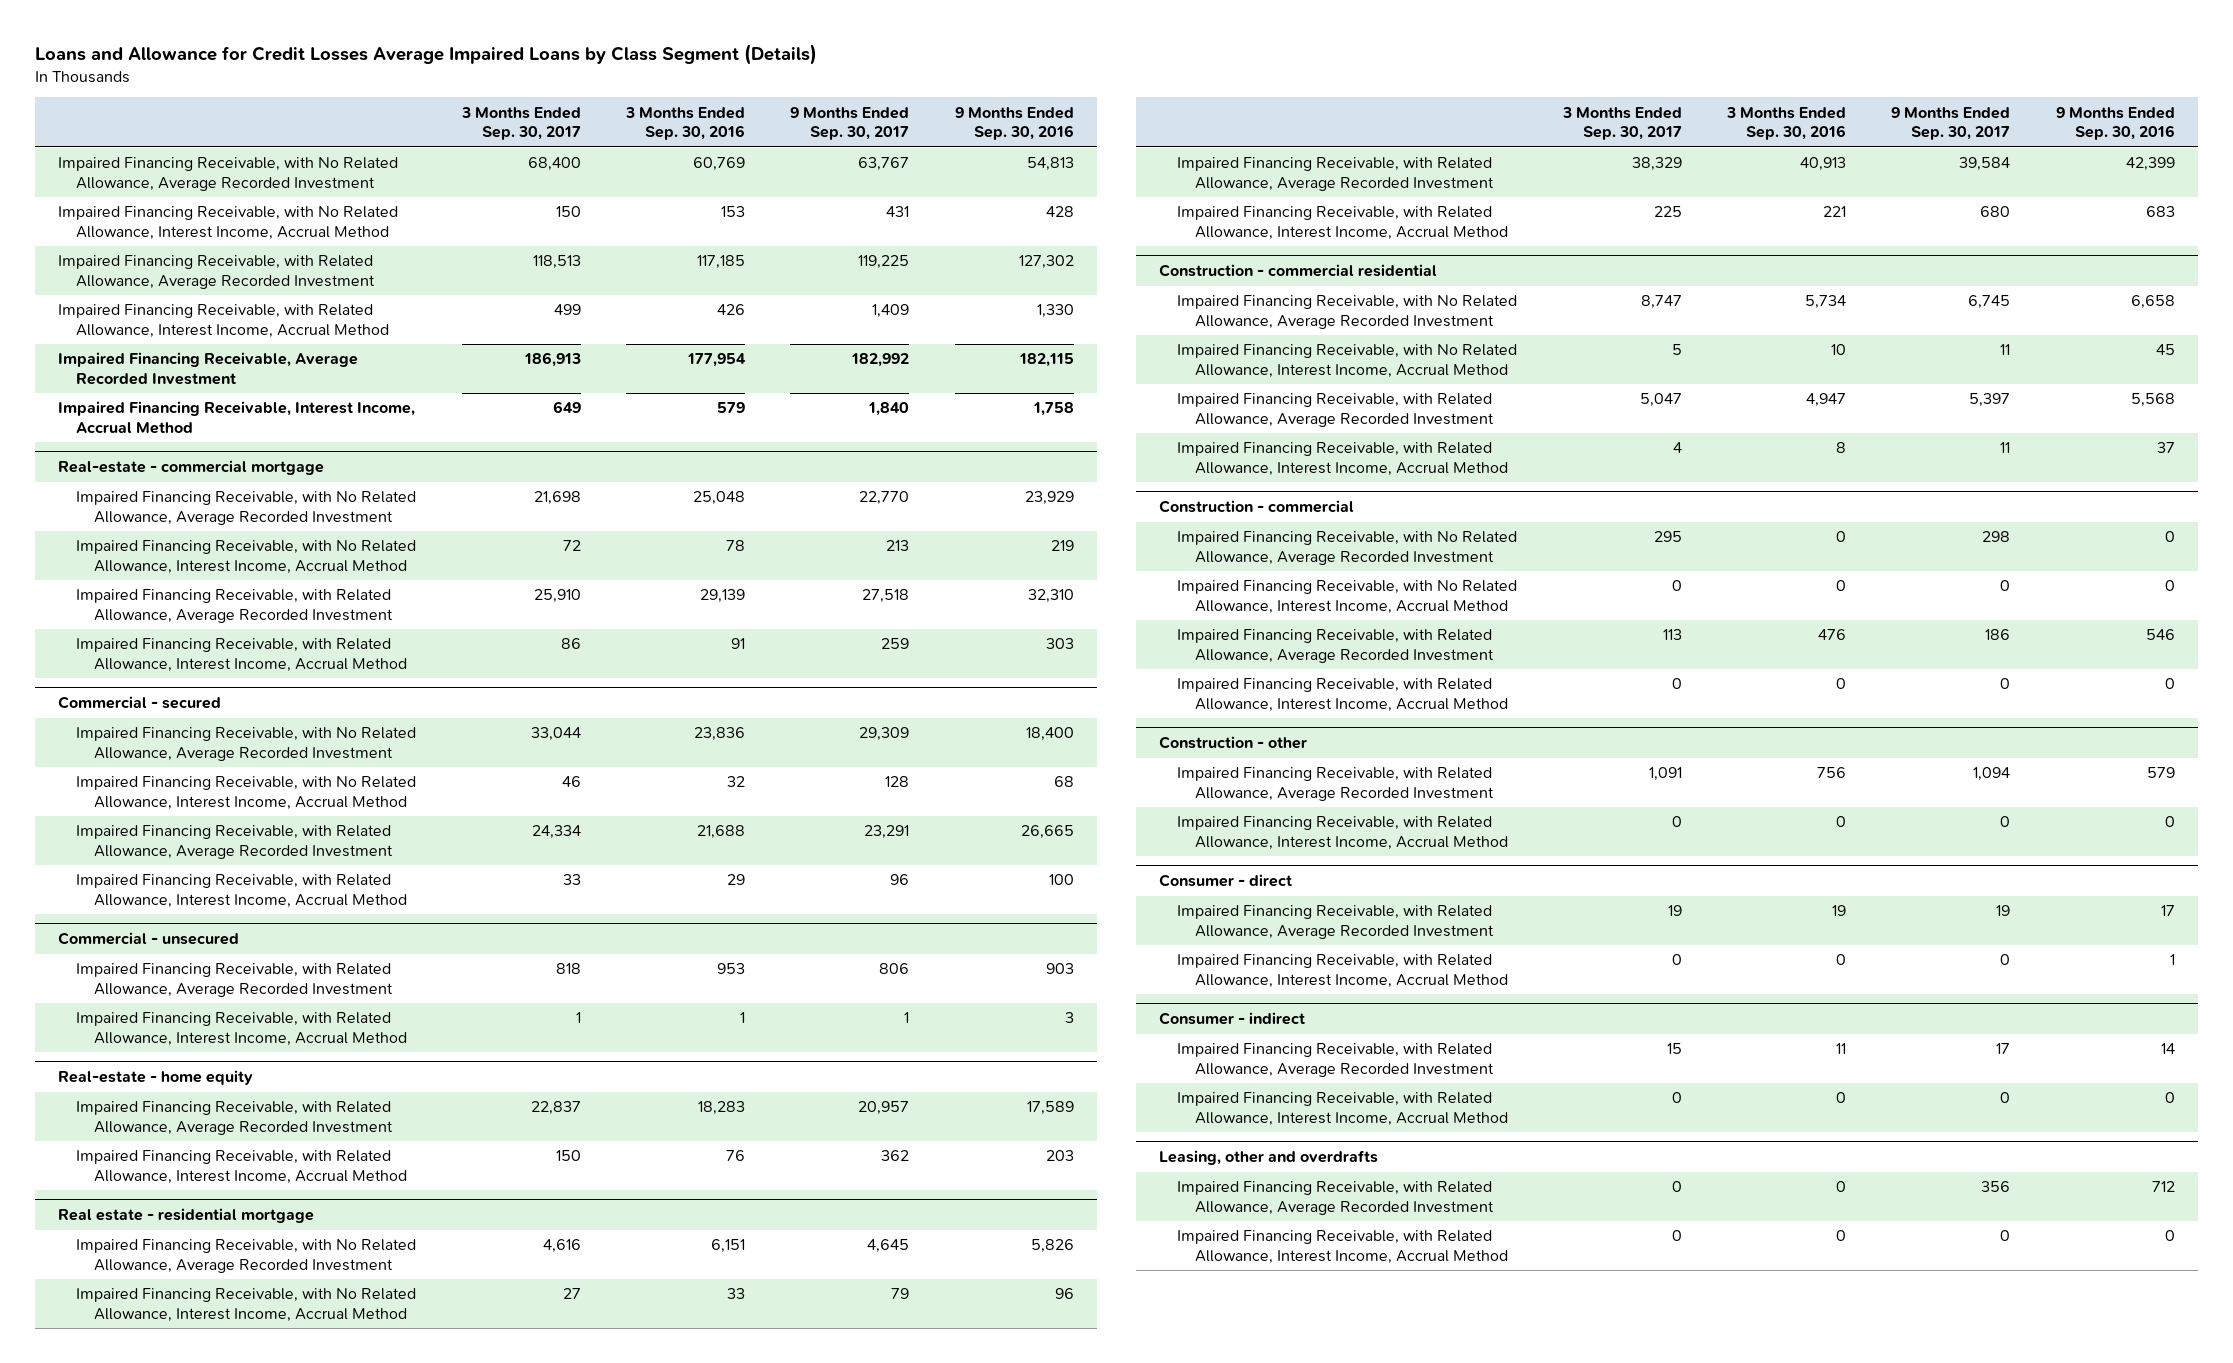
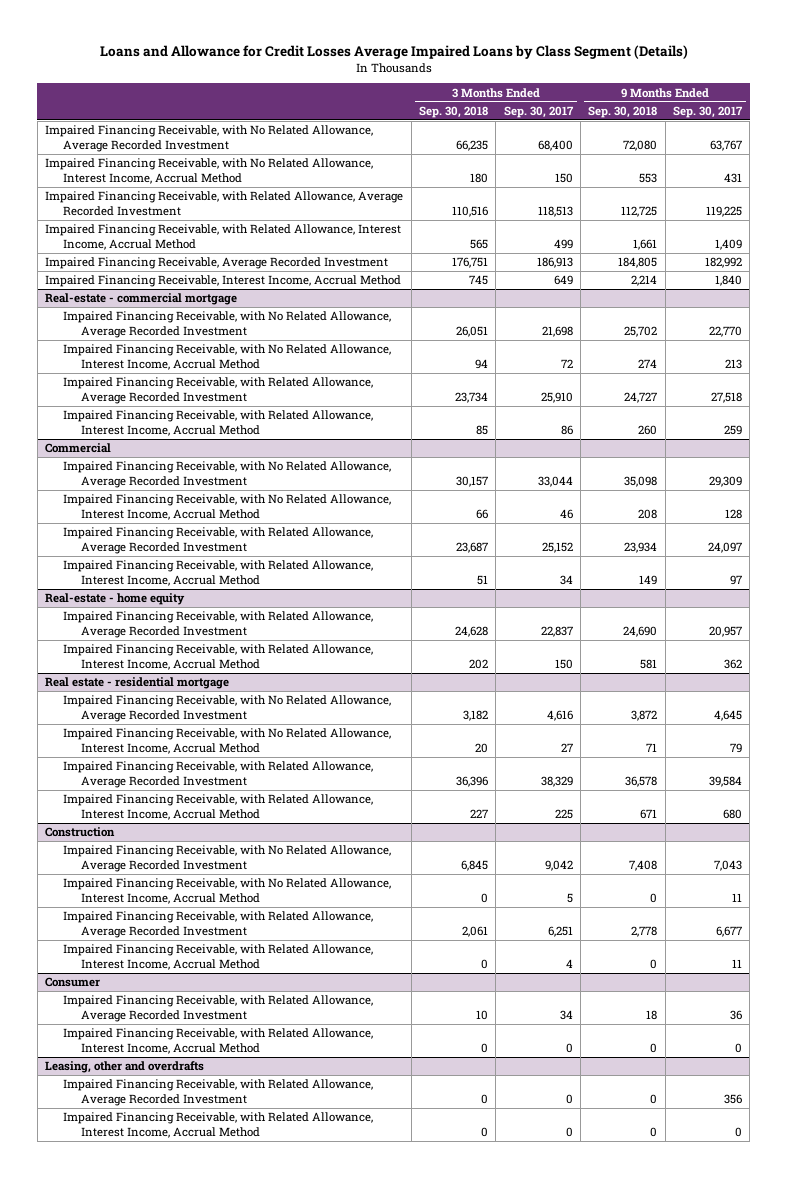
- | 3 Months Ended Sep. 30, 2017 | 3 Months Ended Sep. 30, 2016 | 9 Months Ended Sep. 30, 2017 | 9 Months Ended Sep. 30, 2016
+ | 3 Months Ended Sep. 30, 2018 | 3 Months Ended Sep. 30, 2017 | 9 Months Ended Sep. 30, 2018 | 9 Months Ended Sep. 30, 2017
- Commercial - secured
+ Commercial
- Impaired Financing Receivable, with Related Allowance, Average Recorded Investment | 24,334 | 21,688 | 23,291 | 26,665
- Impaired Financing Receivable, with Related Allowance, Interest Income, Accrual Method | 33 | 29 | 96 | 100
- Commercial - unsecured
- Impaired Financing Receivable, with Related Allowance, Average Recorded Investment | 818 | 953 | 806 | 903
- Impaired Financing Receivable, with Related Allowance, Interest Income, Accrual Method | 1 | 1 | 1 | 3
+ Impaired Financing Receivable, with Related Allowance, Average Recorded Investment | 23,687 | 25,152 | 23,934 | 24,097
+ Impaired Financing Receivable, with Related Allowance, Interest Income, Accrual Method | 51 | 34 | 149 | 97
- Construction - commercial residential
- Impaired Financing Receivable, with No Related Allowance, Average Recorded Investment | 8,747 | 5,734 | 6,745 | 6,658
+ Construction
+ Impaired Financing Receivable, with No Related Allowance, Average Recorded Investment | 6,845 | 9,042 | 7,408 | 7,043
- Impaired Financing Receivable, with Related Allowance, Average Recorded Investment | 5,047 | 4,947 | 5,397 | 5,568
+ Impaired Financing Receivable, with Related Allowance, Average Recorded Investment | 2,061 | 6,251 | 2,778 | 6,677
- Construction - commercial
- Impaired Financing Receivable, with No Related Allowance, Average Recorded Investment | 295 | 0 | 298 | 0
- Impaired Financing Receivable, with No Related Allowance, Interest Income, Accrual Method | 0 | 0 | 0 | 0
- Impaired Financing Receivable, with Related Allowance, Average Recorded Investment | 113 | 476 | 186 | 546
- Impaired Financing Receivable, with Related Allowance, Interest Income, Accrual Method | 0 | 0 | 0 | 0
- Construction - other
- Impaired Financing Receivable, with Related Allowance, Average Recorded Investment | 1,091 | 756 | 1,094 | 579
- Impaired Financing Receivable, with Related Allowance, Interest Income, Accrual Method | 0 | 0 | 0 | 0
- Consumer - direct
- Impaired Financing Receivable, with Related Allowance, Average Recorded Investment | 19 | 19 | 19 | 17
- Impaired Financing Receivable, with Related Allowance, Interest Income, Accrual Method | 0 | 0 | 0 | 1
- Consumer - indirect
- Impaired Financing Receivable, with Related Allowance, Average Recorded Investment | 15 | 11 | 17 | 14
+ Consumer
+ Impaired Financing Receivable, with Related Allowance, Average Recorded Investment | 10 | 34 | 18 | 36

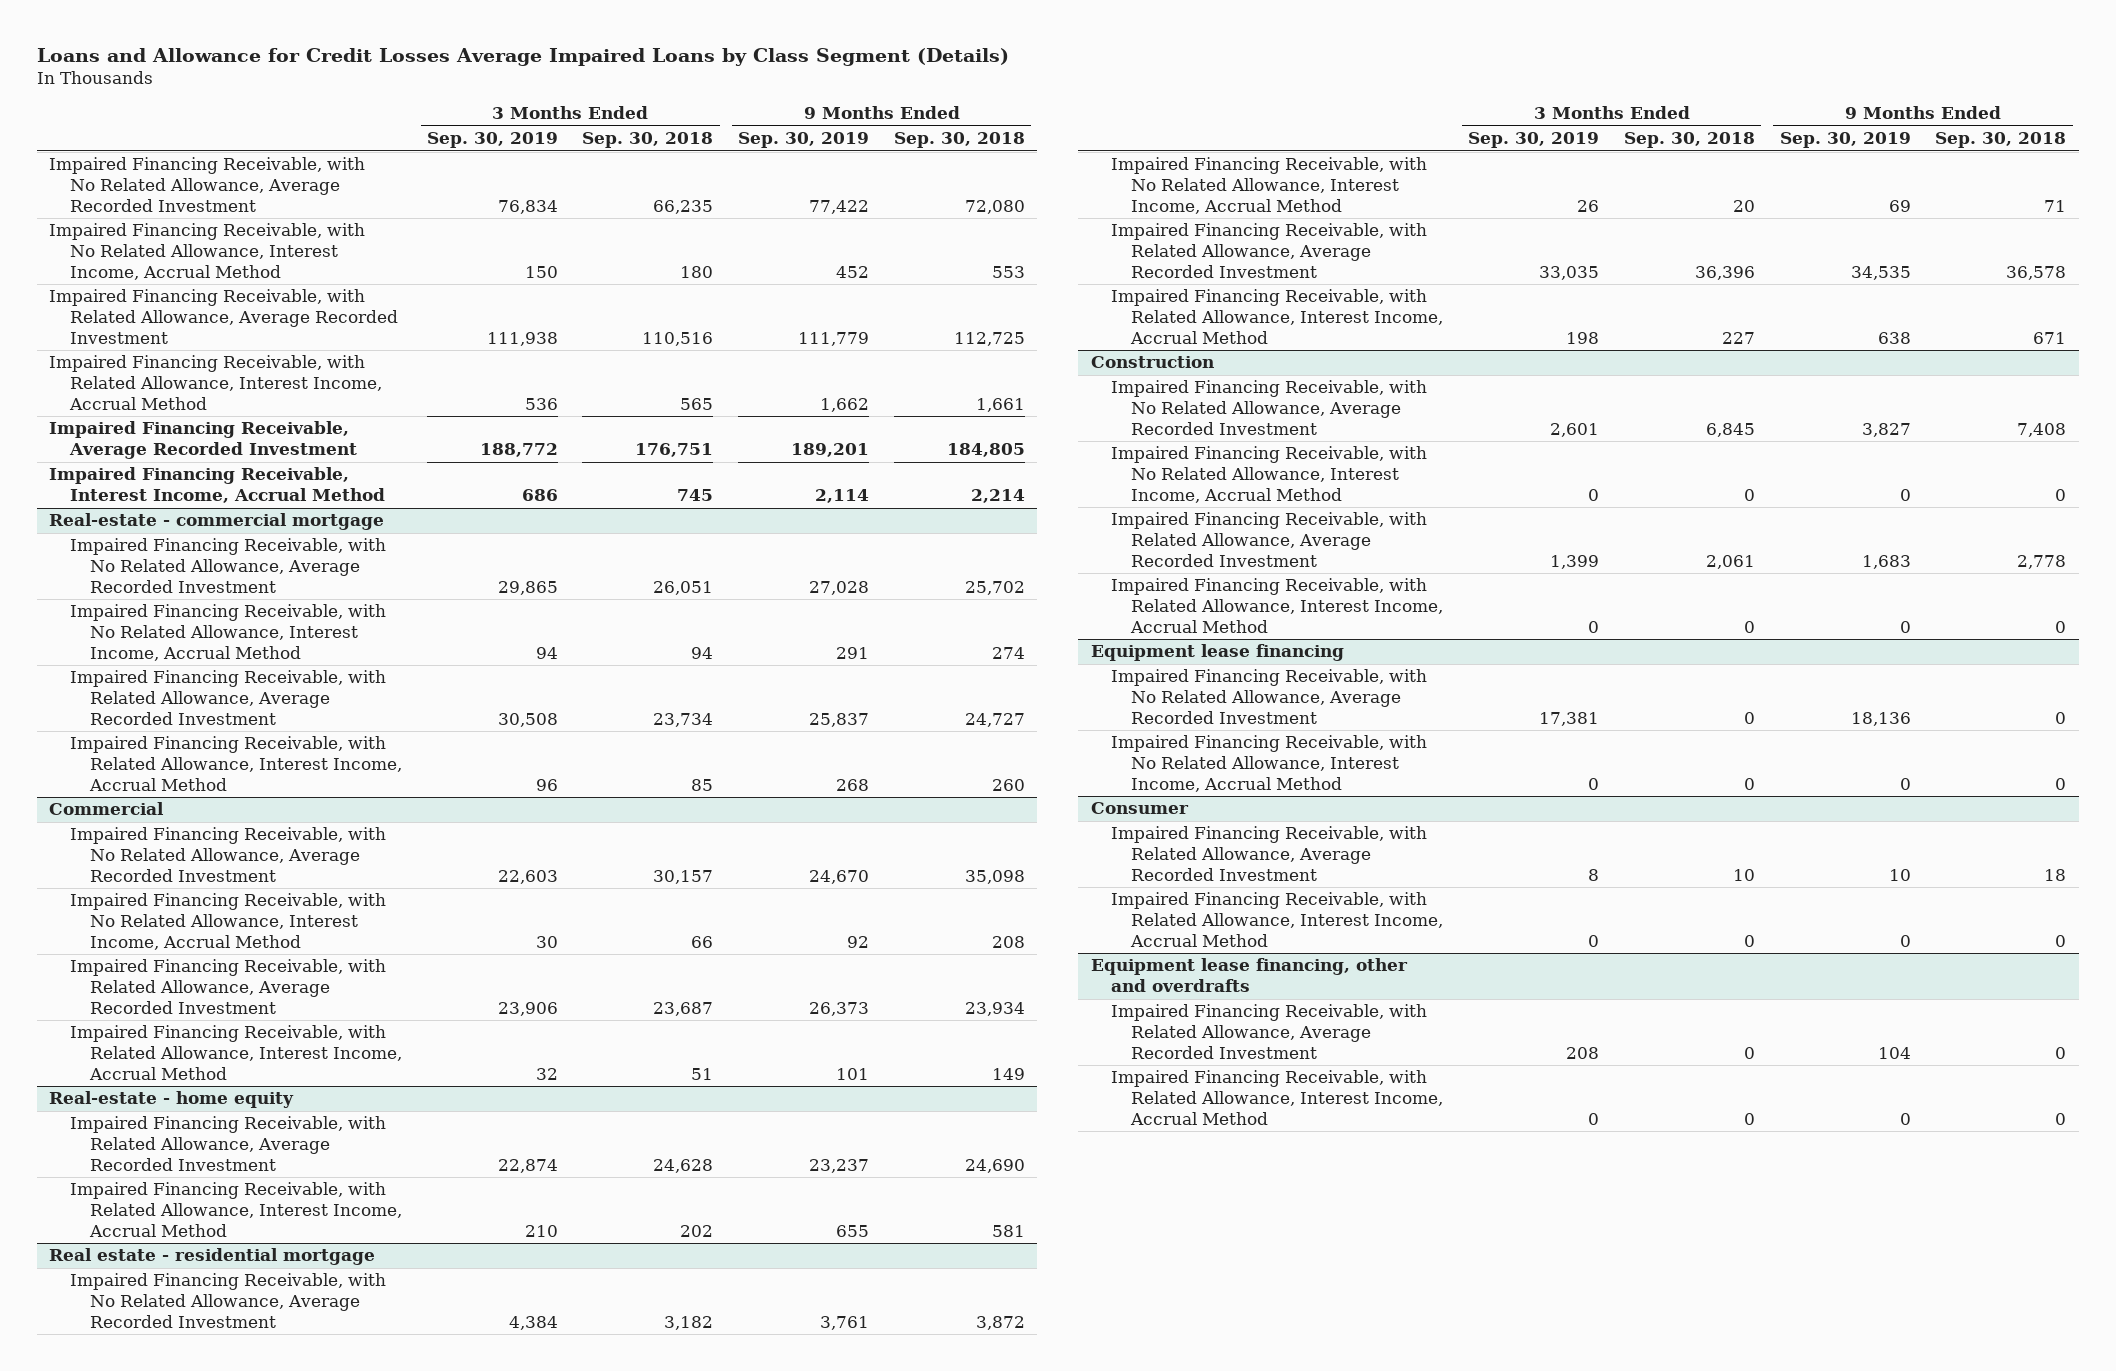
- | 3 Months Ended Sep. 30, 2018 | 3 Months Ended Sep. 30, 2017 | 9 Months Ended Sep. 30, 2018 | 9 Months Ended Sep. 30, 2017
+ | 3 Months Ended Sep. 30, 2019 | 3 Months Ended Sep. 30, 2018 | 9 Months Ended Sep. 30, 2019 | 9 Months Ended Sep. 30, 2018
+ Equipment lease financing
+ Impaired Financing Receivable, with No Related Allowance, Average Recorded Investment | 17,381 | 0 | 18,136 | 0
+ Impaired Financing Receivable, with No Related Allowance, Interest Income, Accrual Method | 0 | 0 | 0 | 0
- Leasing, other and overdrafts
+ Equipment lease financing, other and overdrafts

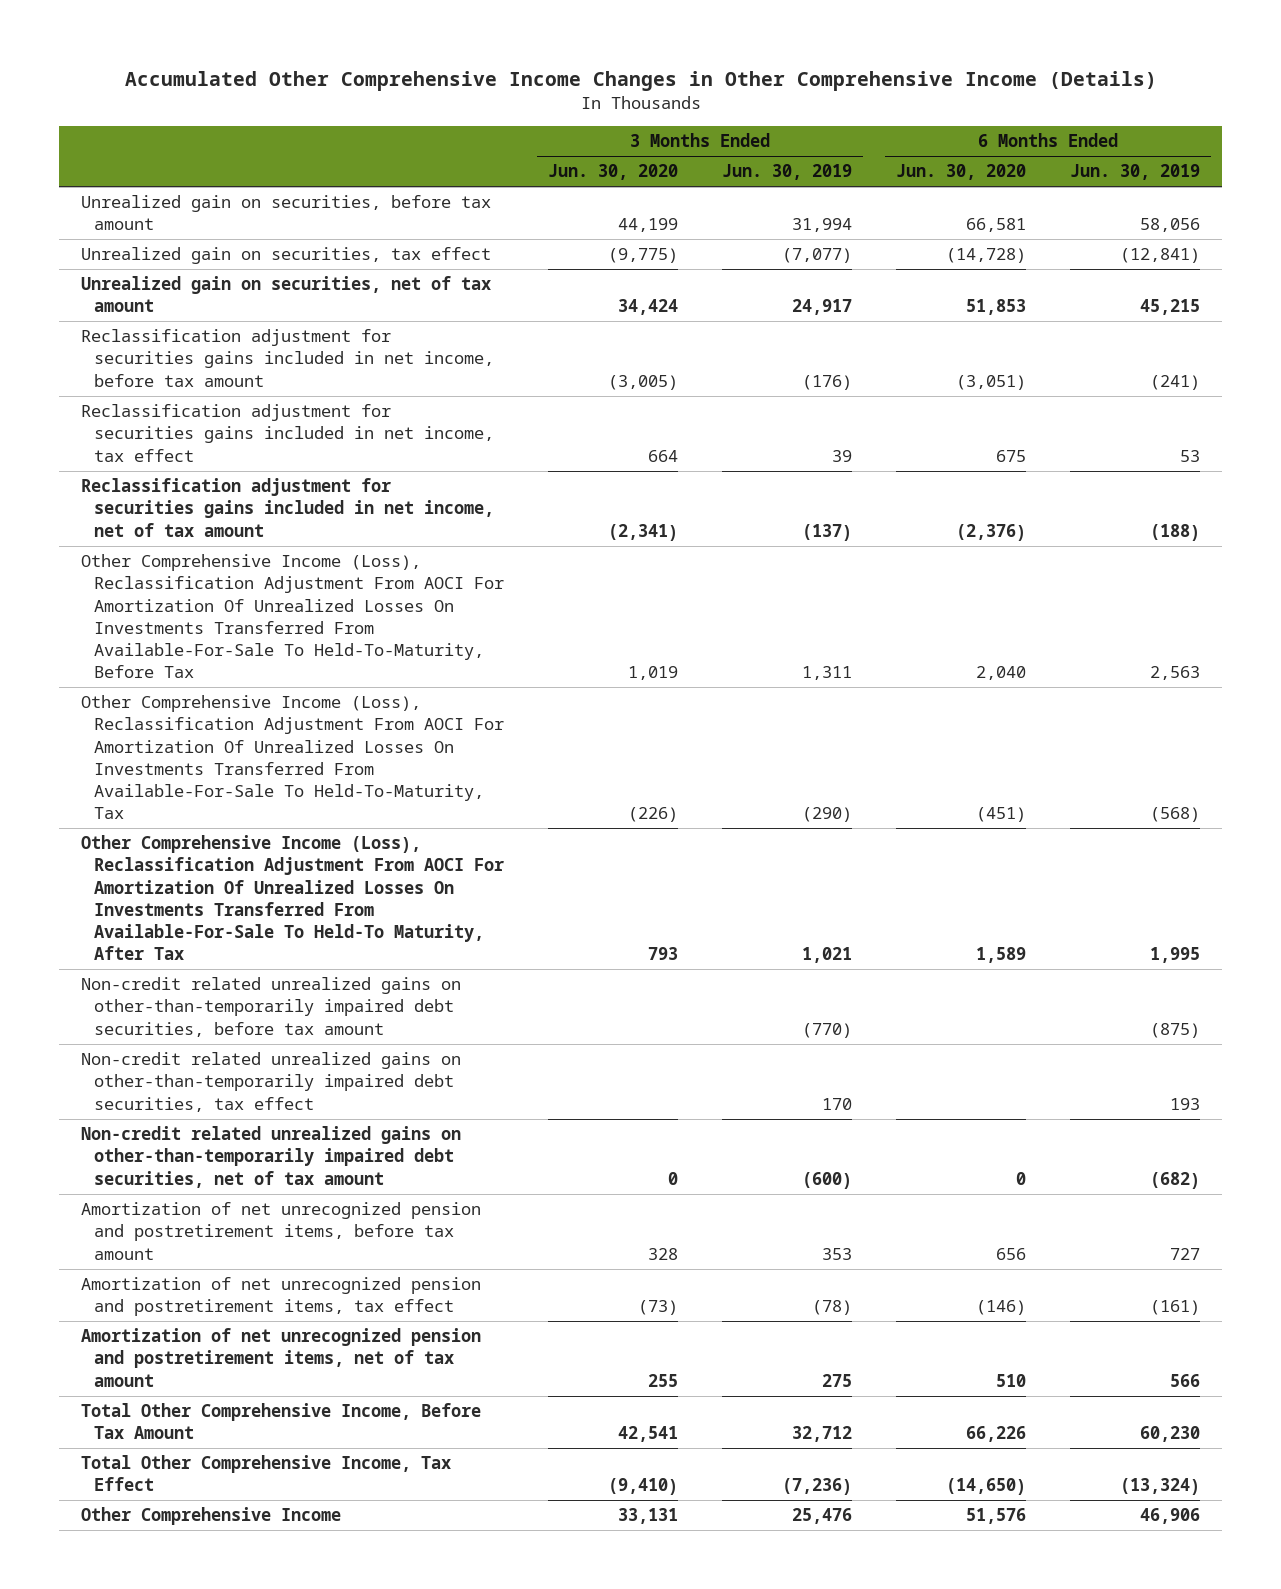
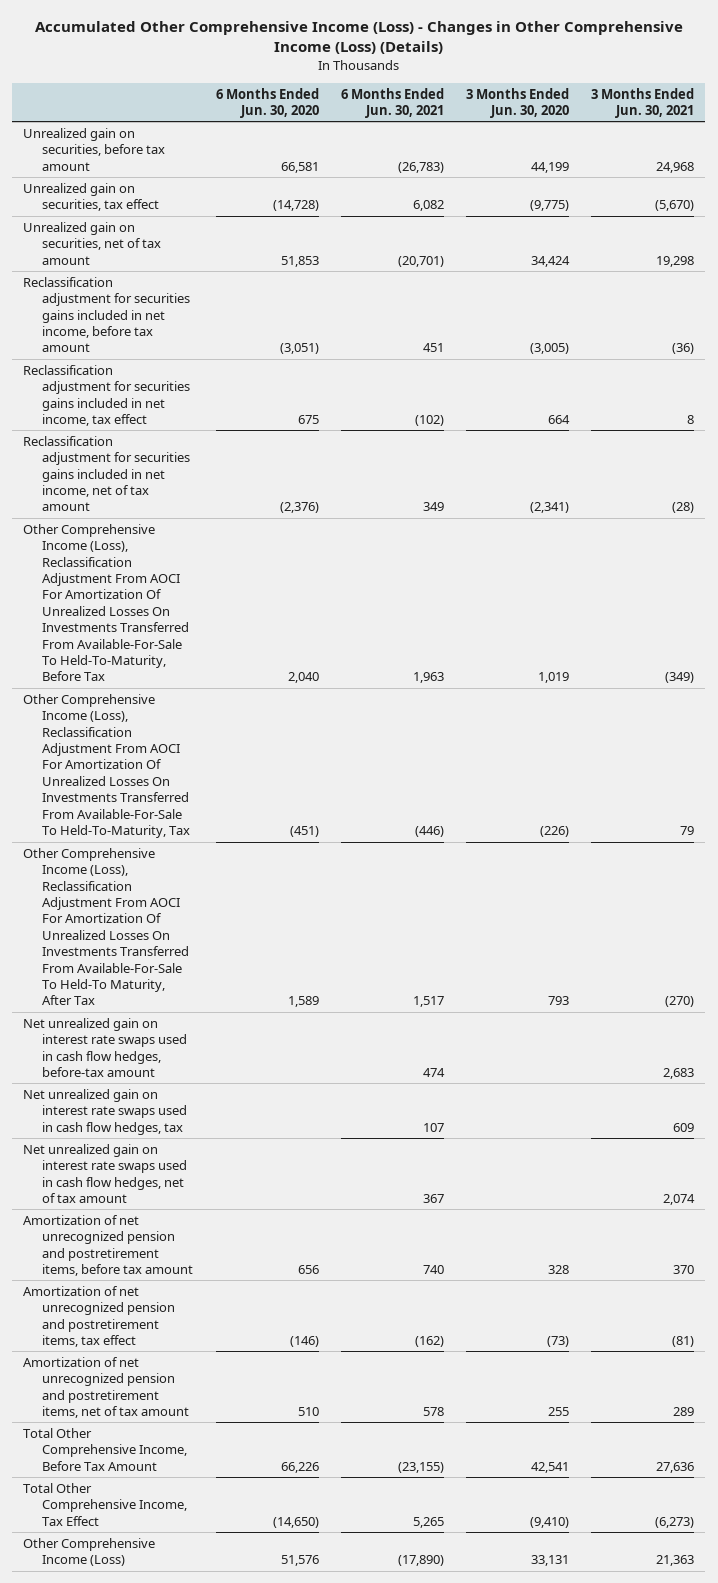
- Accumulated Other Comprehensive Income Changes in Other Comprehensive Income (Details)
+ Accumulated Other Comprehensive Income (Loss) - Changes in Other Comprehensive Income (Loss) (Details)
- | 3 Months Ended Jun. 30, 2020 | 3 Months Ended Jun. 30, 2019 | 6 Months Ended Jun. 30, 2020 | 6 Months Ended Jun. 30, 2019
+ | 6 Months Ended Jun. 30, 2020 | 6 Months Ended Jun. 30, 2021 | 3 Months Ended Jun. 30, 2020 | 3 Months Ended Jun. 30, 2021
- Non-credit related unrealized gains on other-than-temporarily impaired debt securities, before tax amount | | (770) | | (875)
- Non-credit related unrealized gains on other-than-temporarily impaired debt securities, tax effect | | 170 | | 193
- Non-credit related unrealized gains on other-than-temporarily impaired debt securities, net of tax amount | 0 | (600) | 0 | (682)
+ Net unrealized gain on interest rate swaps used in cash flow hedges, before-tax amount | | 474 | | 2,683
+ Net unrealized gain on interest rate swaps used in cash flow hedges, tax | | 107 | | 609
+ Net unrealized gain on interest rate swaps used in cash flow hedges, net of tax amount | | 367 | | 2,074
- Other Comprehensive Income | 33,131 | 25,476 | 51,576 | 46,906
+ Other Comprehensive Income (Loss) | 51,576 | (17,890) | 33,131 | 21,363

